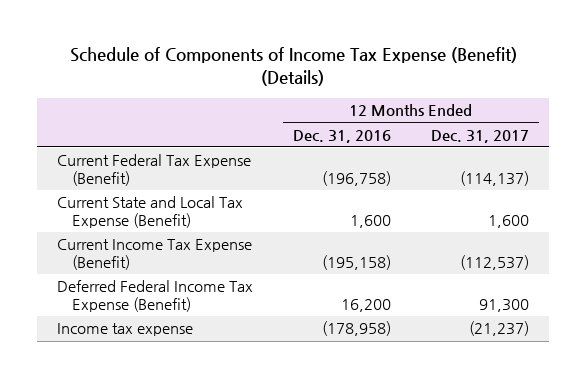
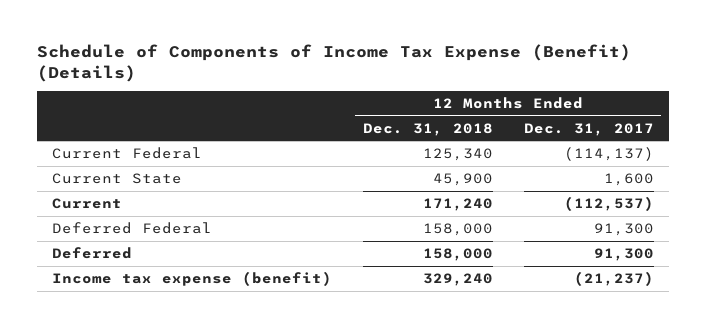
- | 12 Months Ended Dec. 31, 2016 | 12 Months Ended Dec. 31, 2017
+ | 12 Months Ended Dec. 31, 2018 | 12 Months Ended Dec. 31, 2017
- Current Federal Tax Expense (Benefit) | (196,758) | (114,137)
- Current State and Local Tax Expense (Benefit) | 1,600 | 1,600
- Current Income Tax Expense (Benefit) | (195,158) | (112,537)
- Deferred Federal Income Tax Expense (Benefit) | 16,200 | 91,300
- Income tax expense | (178,958) | (21,237)
+ Current Federal | 125,340 | (114,137)
+ Current State | 45,900 | 1,600
+ Current | 171,240 | (112,537)
+ Deferred Federal | 158,000 | 91,300
+ Deferred | 158,000 | 91,300
+ Income tax expense (benefit) | 329,240 | (21,237)

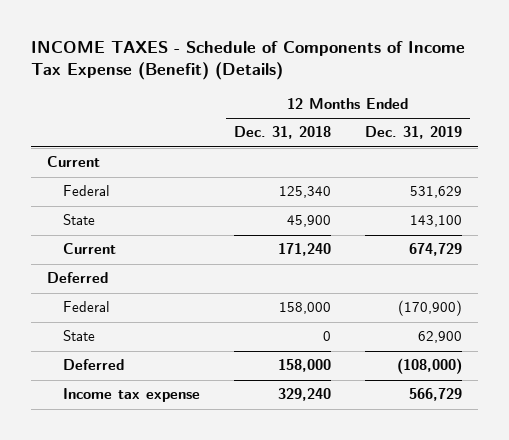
- Schedule of Components of Income Tax Expense (Benefit) (Details)
+ INCOME TAXES - Schedule of Components of Income Tax Expense (Benefit) (Details)
- | 12 Months Ended Dec. 31, 2018 | 12 Months Ended Dec. 31, 2017
+ | 12 Months Ended Dec. 31, 2018 | 12 Months Ended Dec. 31, 2019
- Current Federal | 125,340 | (114,137)
- Current State | 45,900 | 1,600
+ Current
+ Federal | 125,340 | 531,629
+ State | 45,900 | 143,100
- Deferred Federal | 158,000 | 91,300
+ Deferred
+ Federal | 158,000 | (170,900)
+ State | 0 | 62,900
- Income tax expense (benefit) | 329,240 | (21,237)
+ Income tax expense | 329,240 | 566,729

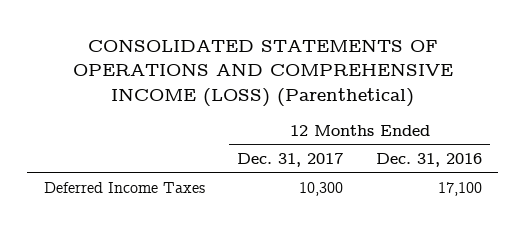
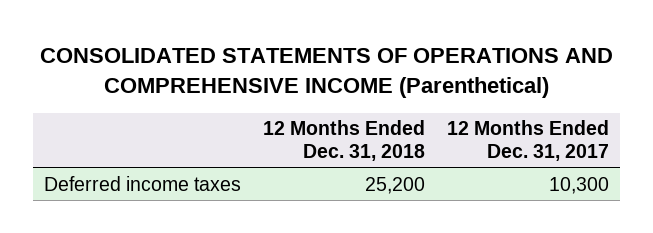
- CONSOLIDATED STATEMENTS OF OPERATIONS AND COMPREHENSIVE INCOME (LOSS) (Parenthetical)
+ CONSOLIDATED STATEMENTS OF OPERATIONS AND COMPREHENSIVE INCOME (Parenthetical)
- | 12 Months Ended Dec. 31, 2017 | 12 Months Ended Dec. 31, 2016
+ | 12 Months Ended Dec. 31, 2018 | 12 Months Ended Dec. 31, 2017
- Deferred Income Taxes | 10,300 | 17,100
+ Deferred income taxes | 25,200 | 10,300

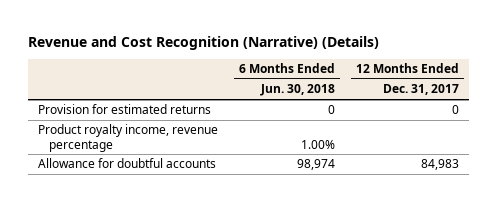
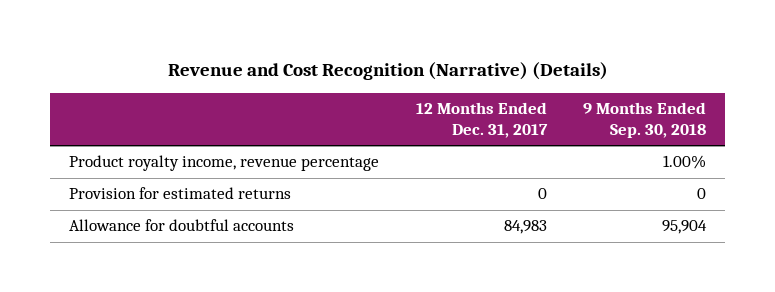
- | 6 Months Ended Jun. 30, 2018 | 12 Months Ended Dec. 31, 2017
+ | 12 Months Ended Dec. 31, 2017 | 9 Months Ended Sep. 30, 2018
moved down: Provision for estimated returns | 0 | 0

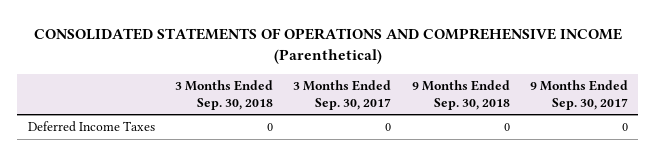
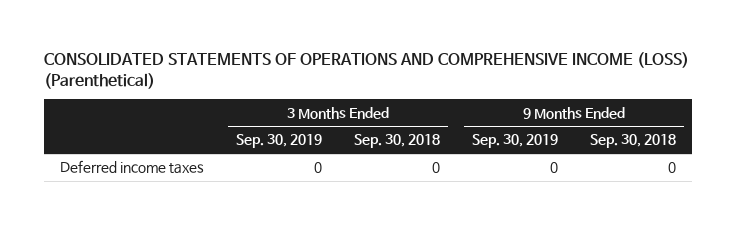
- CONSOLIDATED STATEMENTS OF OPERATIONS AND COMPREHENSIVE INCOME (Parenthetical)
+ CONSOLIDATED STATEMENTS OF OPERATIONS AND COMPREHENSIVE INCOME (LOSS) (Parenthetical)
- | 3 Months Ended Sep. 30, 2018 | 3 Months Ended Sep. 30, 2017 | 9 Months Ended Sep. 30, 2018 | 9 Months Ended Sep. 30, 2017
+ | 3 Months Ended Sep. 30, 2019 | 3 Months Ended Sep. 30, 2018 | 9 Months Ended Sep. 30, 2019 | 9 Months Ended Sep. 30, 2018
- Deferred Income Taxes | 0 | 0 | 0 | 0
+ Deferred income taxes | 0 | 0 | 0 | 0

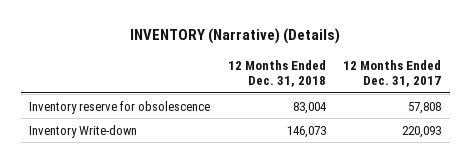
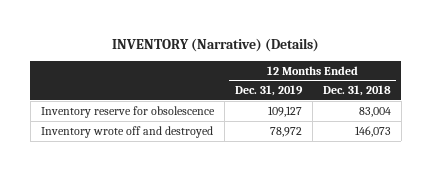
- | 12 Months Ended Dec. 31, 2018 | 12 Months Ended Dec. 31, 2017
+ | 12 Months Ended Dec. 31, 2019 | 12 Months Ended Dec. 31, 2018
- Inventory Write-down | 146,073 | 220,093
+ Inventory wrote off and destroyed | 78,972 | 146,073

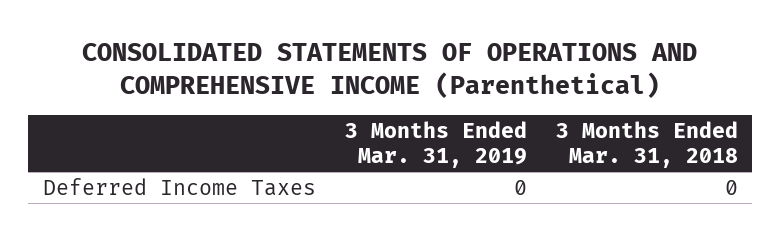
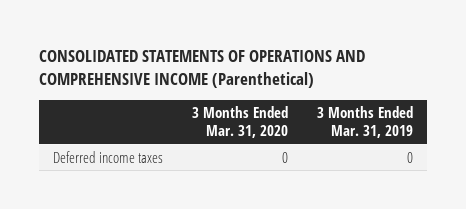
- | 3 Months Ended Mar. 31, 2019 | 3 Months Ended Mar. 31, 2018
+ | 3 Months Ended Mar. 31, 2020 | 3 Months Ended Mar. 31, 2019
- Deferred Income Taxes | 0 | 0
+ Deferred income taxes | 0 | 0

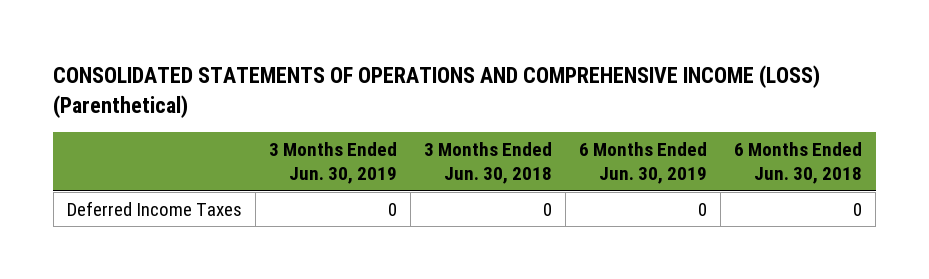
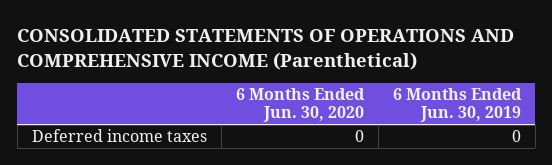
- CONSOLIDATED STATEMENTS OF OPERATIONS AND COMPREHENSIVE INCOME (LOSS) (Parenthetical)
+ CONSOLIDATED STATEMENTS OF OPERATIONS AND COMPREHENSIVE INCOME (Parenthetical)
- | 3 Months Ended Jun. 30, 2019 | 3 Months Ended Jun. 30, 2018 | 6 Months Ended Jun. 30, 2019 | 6 Months Ended Jun. 30, 2018
+ | 6 Months Ended Jun. 30, 2020 | 6 Months Ended Jun. 30, 2019
- Deferred Income Taxes | 0 | 0 | 0 | 0
+ Deferred income taxes | 0 | 0

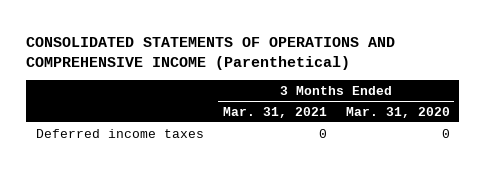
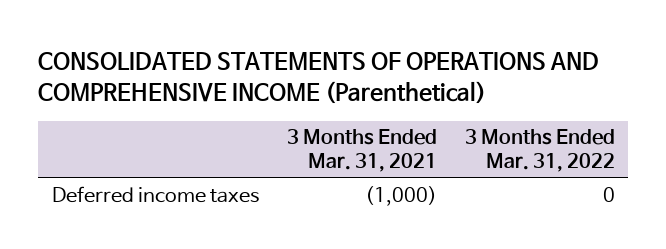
- | 3 Months Ended Mar. 31, 2021 | 3 Months Ended Mar. 31, 2020
+ | 3 Months Ended Mar. 31, 2021 | 3 Months Ended Mar. 31, 2022
- Deferred income taxes | 0 | 0
+ Deferred income taxes | (1,000) | 0

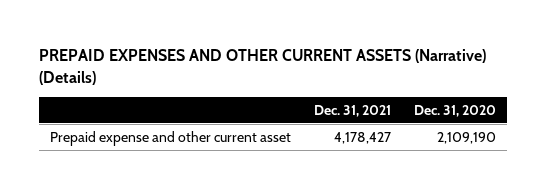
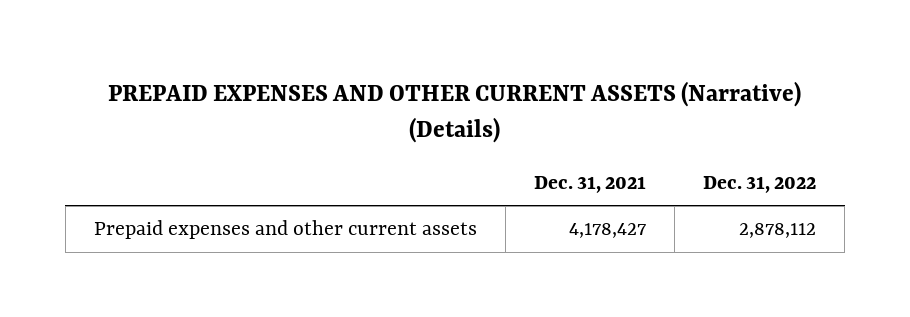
- | Dec. 31, 2021 | Dec. 31, 2020
+ | Dec. 31, 2021 | Dec. 31, 2022
- Prepaid expense and other current asset | 4,178,427 | 2,109,190
+ Prepaid expenses and other current assets | 4,178,427 | 2,878,112

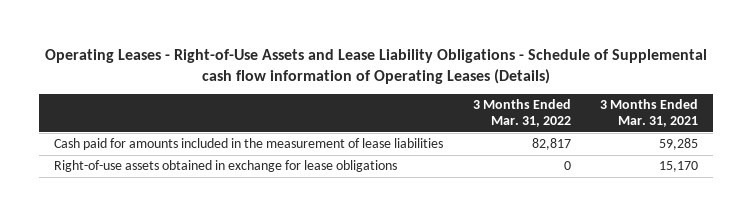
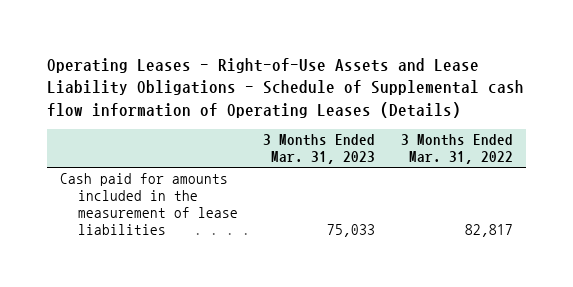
- | 3 Months Ended Mar. 31, 2022 | 3 Months Ended Mar. 31, 2021
+ | 3 Months Ended Mar. 31, 2023 | 3 Months Ended Mar. 31, 2022
- Right-of-use assets obtained in exchange for lease obligations | 0 | 15,170

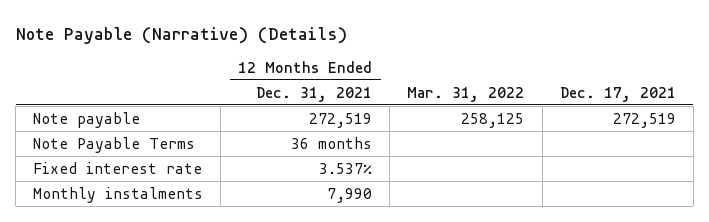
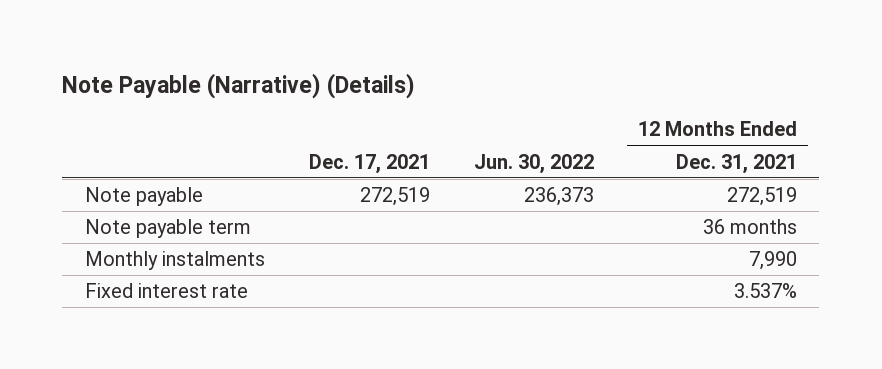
- | 12 Months Ended Dec. 31, 2021 | Mar. 31, 2022 | Dec. 17, 2021
+ | Dec. 17, 2021 | Jun. 30, 2022 | 12 Months Ended Dec. 31, 2021
- Note Payable Terms | 36 months | |
+ Note payable term | | | 36 months
moved down: Fixed interest rate | | | 3.537%

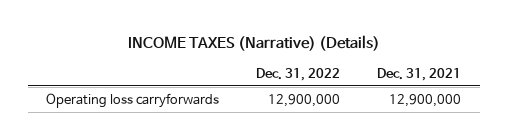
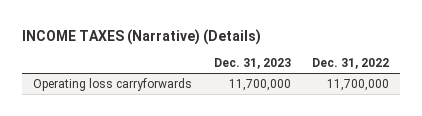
- | Dec. 31, 2022 | Dec. 31, 2021
+ | Dec. 31, 2023 | Dec. 31, 2022
- Operating loss carryforwards | 12,900,000 | 12,900,000
+ Operating loss carryforwards | 11,700,000 | 11,700,000

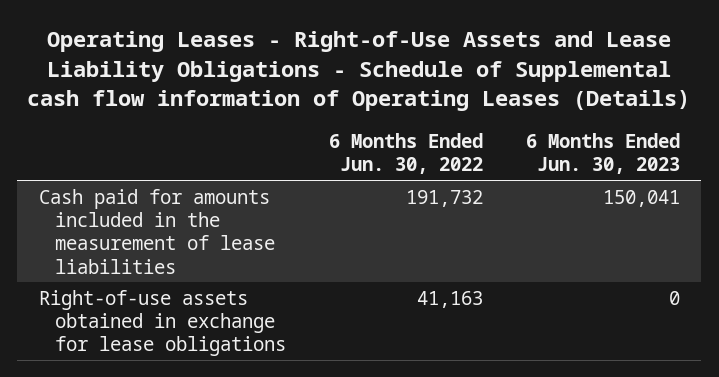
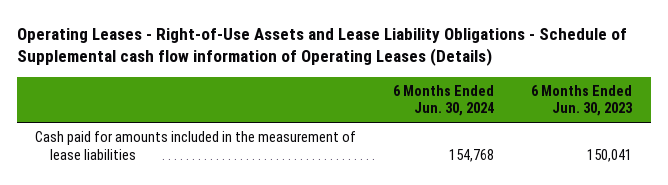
- | 6 Months Ended Jun. 30, 2022 | 6 Months Ended Jun. 30, 2023
+ | 6 Months Ended Jun. 30, 2024 | 6 Months Ended Jun. 30, 2023
- Right-of-use assets obtained in exchange for lease obligations | 41,163 | 0

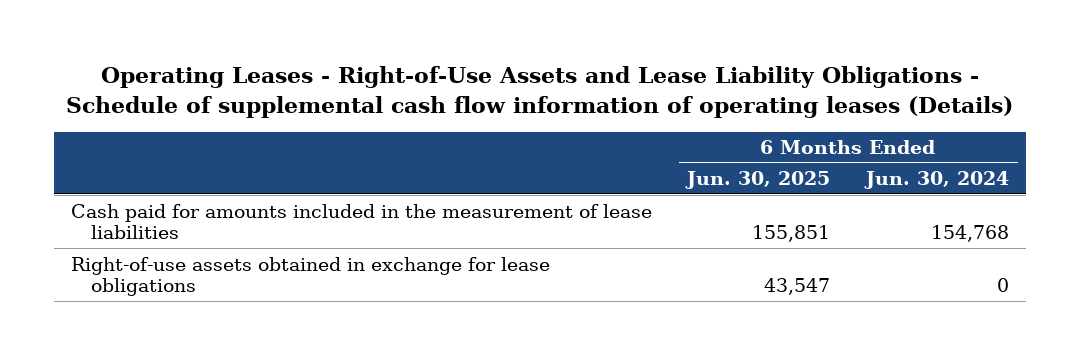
- Operating Leases - Right-of-Use Assets and Lease Liability Obligations - Schedule of Supplemental cash flow information of Operating Leases (Details)
+ Operating Leases - Right-of-Use Assets and Lease Liability Obligations - Schedule of supplemental cash flow information of operating leases (Details)
- | 6 Months Ended Jun. 30, 2024 | 6 Months Ended Jun. 30, 2023
+ | 6 Months Ended Jun. 30, 2025 | 6 Months Ended Jun. 30, 2024
+ Right-of-use assets obtained in exchange for lease obligations | 43,547 | 0

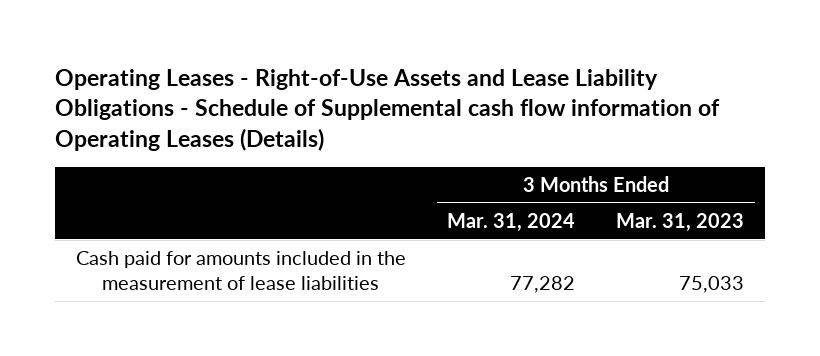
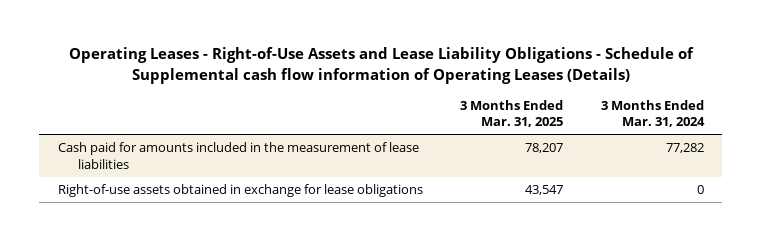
- | 3 Months Ended Mar. 31, 2024 | 3 Months Ended Mar. 31, 2023
+ | 3 Months Ended Mar. 31, 2025 | 3 Months Ended Mar. 31, 2024
+ Right-of-use assets obtained in exchange for lease obligations | 43,547 | 0

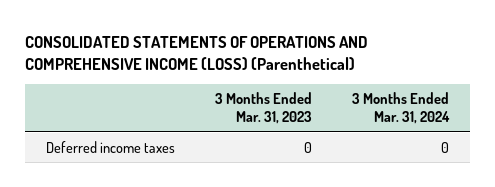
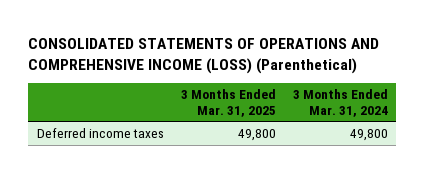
- | 3 Months Ended Mar. 31, 2023 | 3 Months Ended Mar. 31, 2024
+ | 3 Months Ended Mar. 31, 2025 | 3 Months Ended Mar. 31, 2024
- Deferred income taxes | 0 | 0
+ Deferred income taxes | 49,800 | 49,800

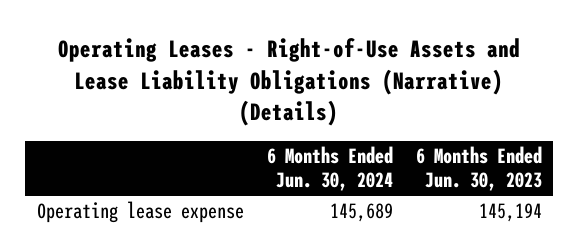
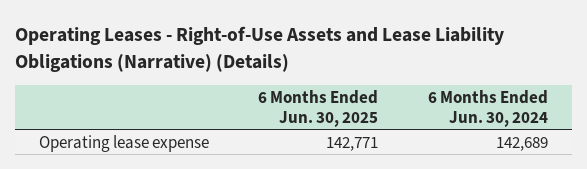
- | 6 Months Ended Jun. 30, 2024 | 6 Months Ended Jun. 30, 2023
+ | 6 Months Ended Jun. 30, 2025 | 6 Months Ended Jun. 30, 2024
- Operating lease expense | 145,689 | 145,194
+ Operating lease expense | 142,771 | 142,689

